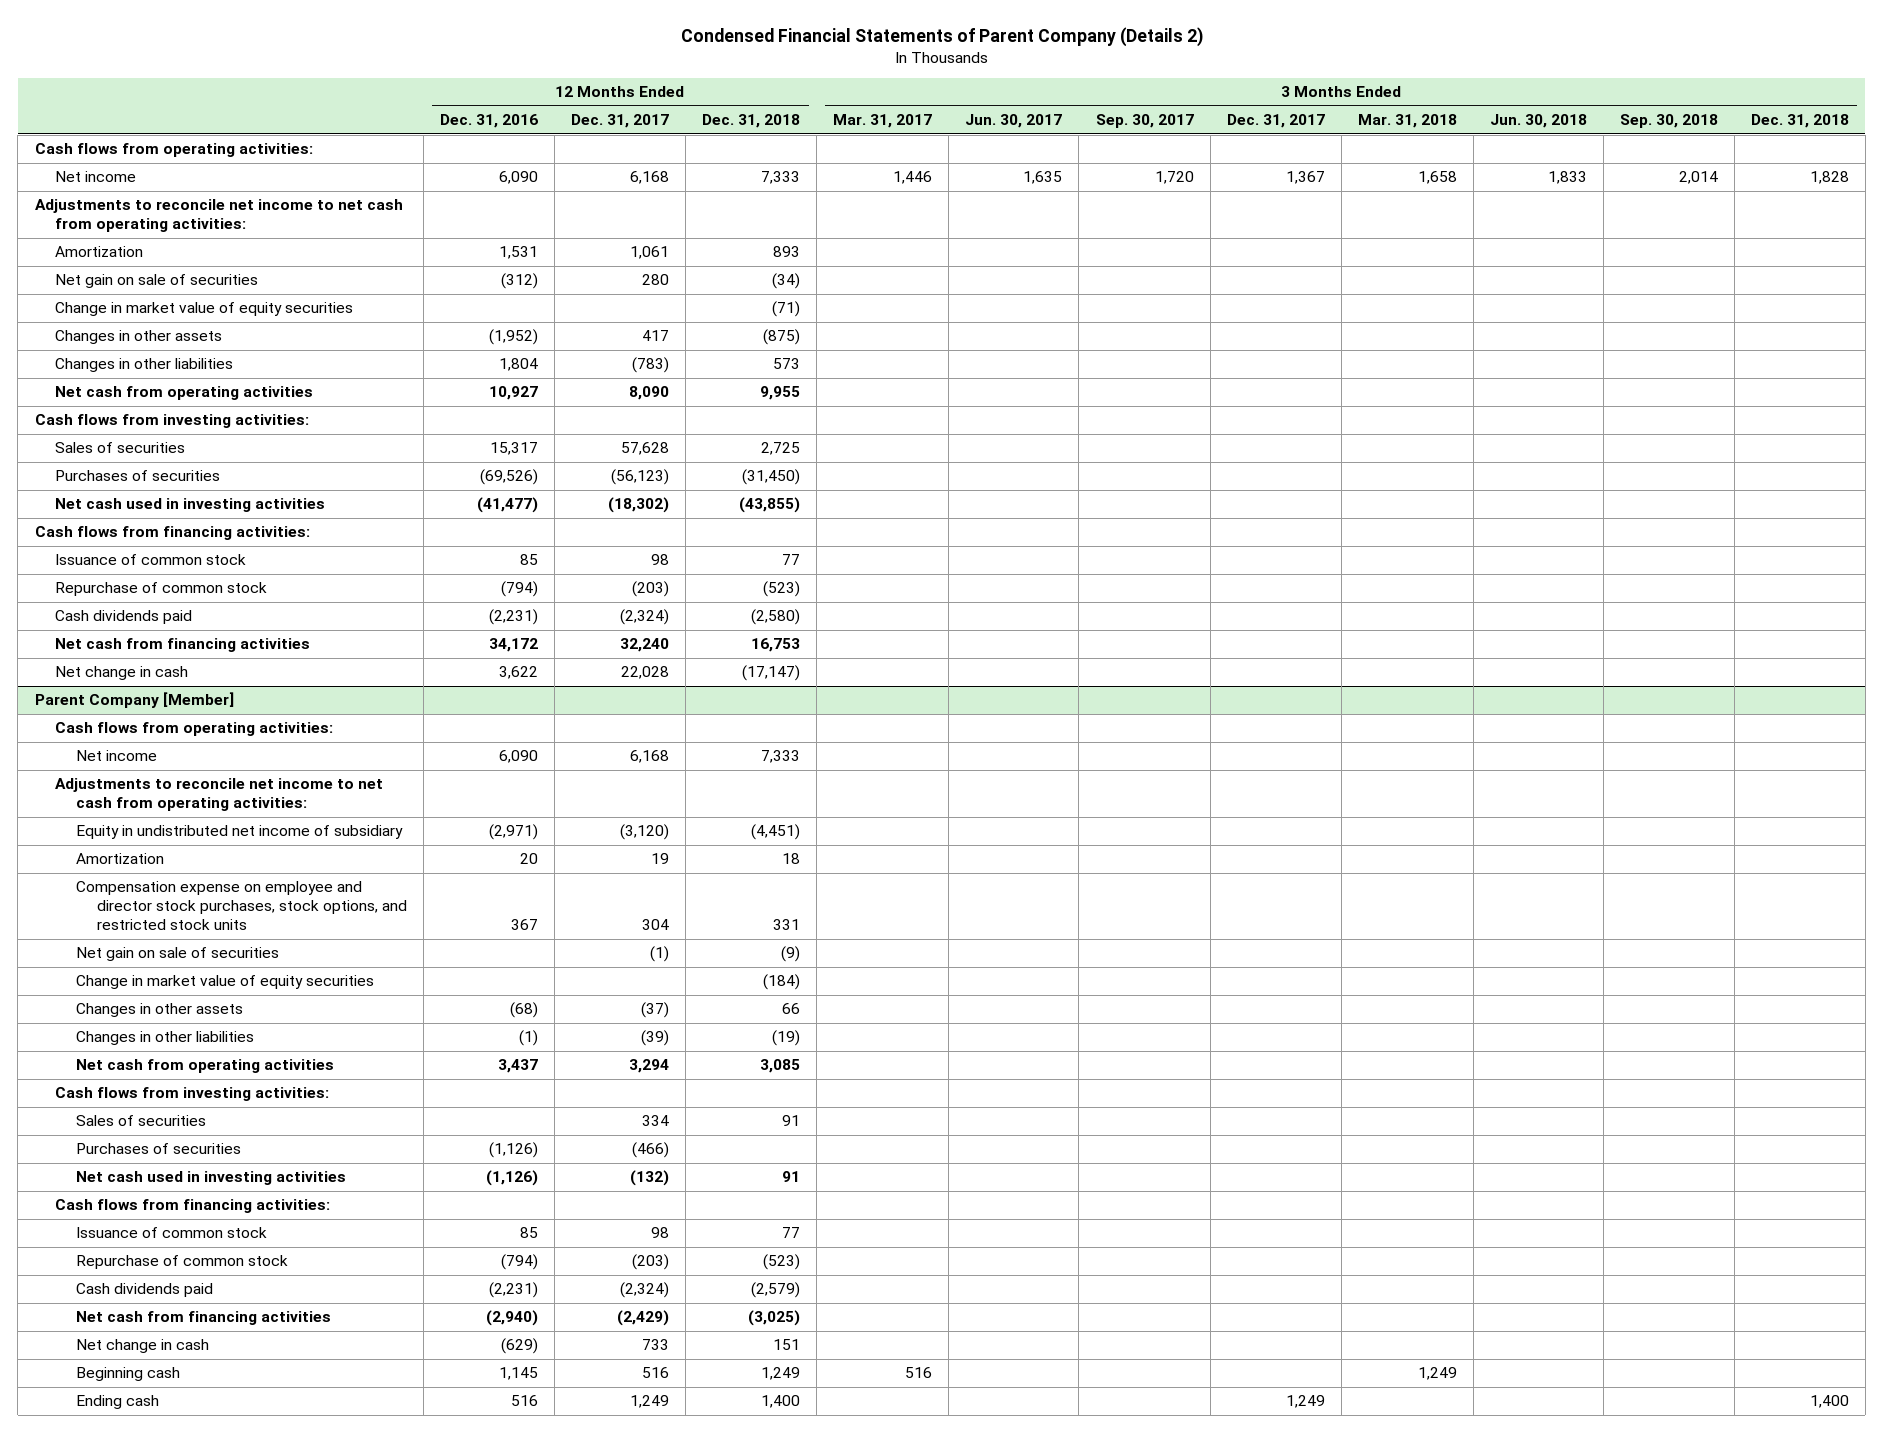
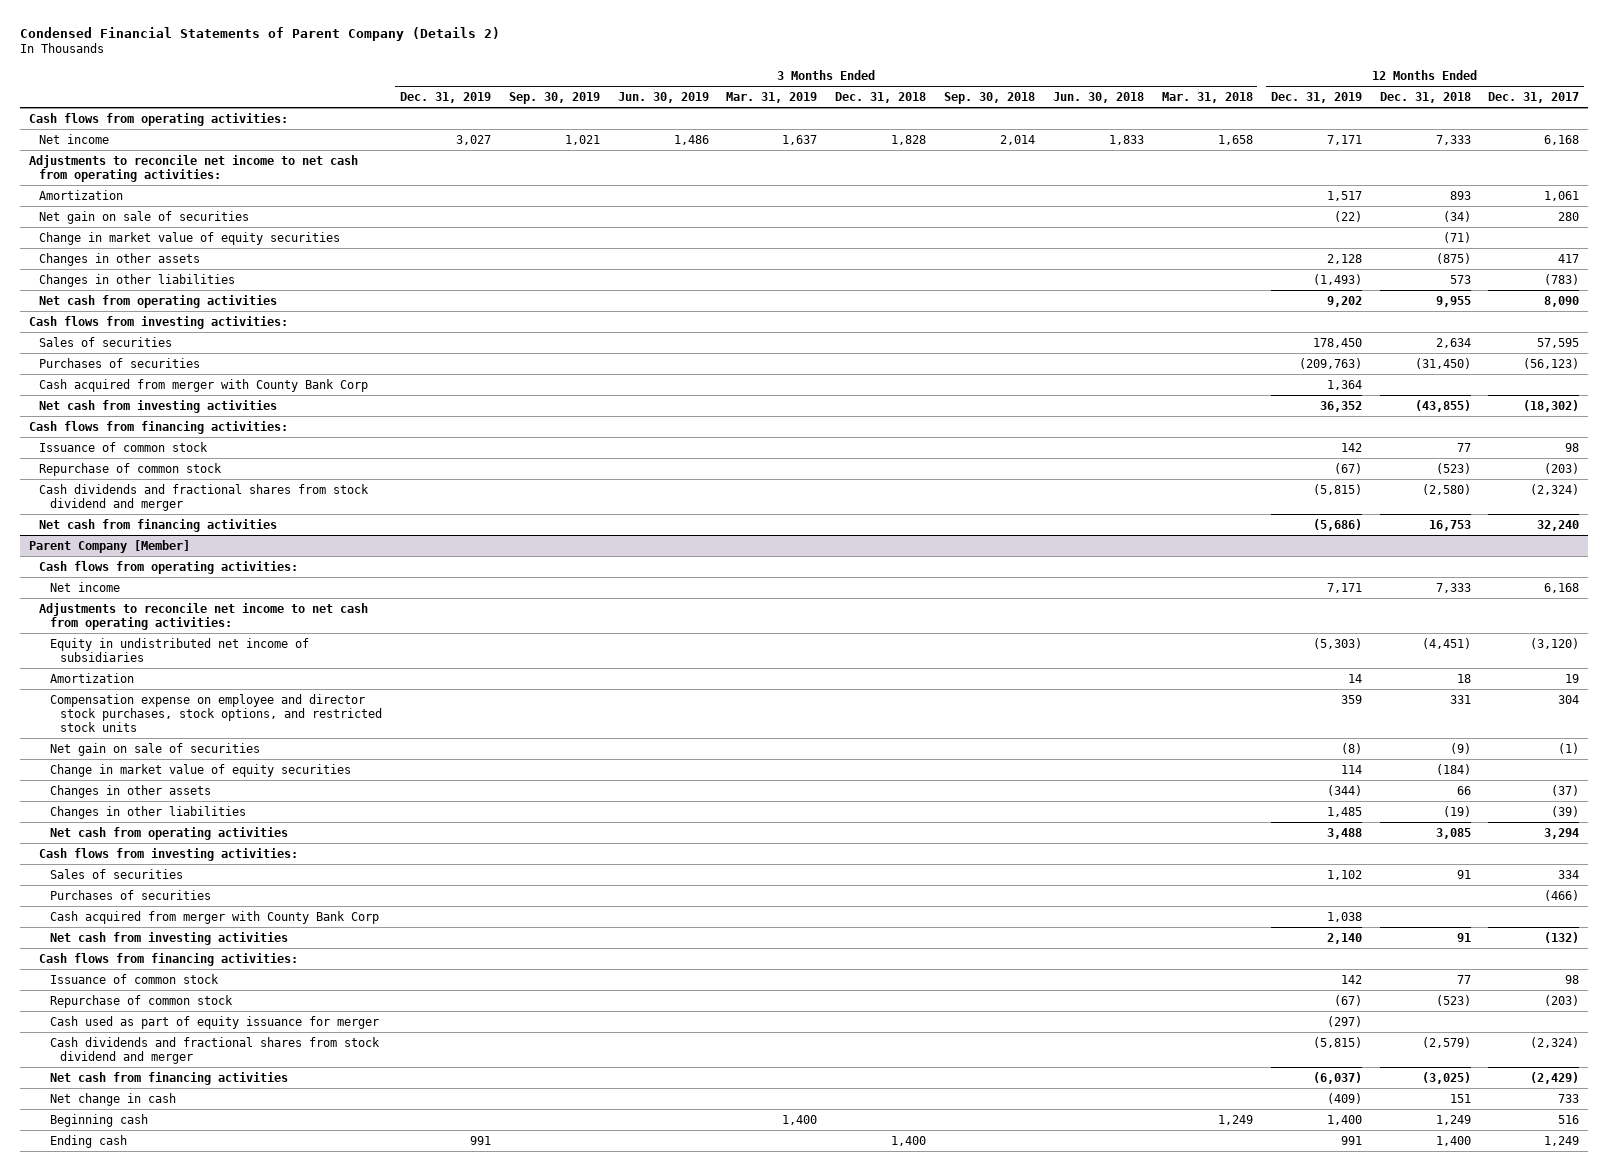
- | 12 Months Ended Dec. 31, 2016 | 12 Months Ended Dec. 31, 2017 | 12 Months Ended Dec. 31, 2018 | 3 Months Ended Mar. 31, 2017 | 3 Months Ended Jun. 30, 2017 | 3 Months Ended Sep. 30, 2017 | 3 Months Ended Dec. 31, 2017 | 3 Months Ended Mar. 31, 2018 | 3 Months Ended Jun. 30, 2018 | 3 Months Ended Sep. 30, 2018 | 3 Months Ended Dec. 31, 2018
+ | 3 Months Ended Dec. 31, 2019 | 3 Months Ended Sep. 30, 2019 | 3 Months Ended Jun. 30, 2019 | 3 Months Ended Mar. 31, 2019 | 3 Months Ended Dec. 31, 2018 | 3 Months Ended Sep. 30, 2018 | 3 Months Ended Jun. 30, 2018 | 3 Months Ended Mar. 31, 2018 | 12 Months Ended Dec. 31, 2019 | 12 Months Ended Dec. 31, 2018 | 12 Months Ended Dec. 31, 2017
- Sales of securities | 15,317 | 57,628 | 2,725 | | | | | | | |
+ Sales of securities | | | | | | | | | 178,450 | 2,634 | 57,595
- Net cash used in investing activities | (41,477) | (18,302) | (43,855) | | | | | | | |
+ Cash acquired from merger with County Bank Corp | | | | | | | | | 1,364 | |
+ Net cash from investing activities | | | | | | | | | 36,352 | (43,855) | (18,302)
- Cash dividends paid | (2,231) | (2,324) | (2,580) | | | | | | | |
+ Cash dividends and fractional shares from stock dividend and merger | | | | | | | | | (5,815) | (2,580) | (2,324)
- Net change in cash | 3,622 | 22,028 | (17,147) | | | | | | | |
@ Parent Company [Member]
- Equity in undistributed net income of subsidiary | (2,971) | (3,120) | (4,451) | | | | | | | |
+ Equity in undistributed net income of subsidiaries | | | | | | | | | (5,303) | (4,451) | (3,120)
- Net cash used in investing activities | (1,126) | (132) | 91 | | | | | | | |
+ Cash acquired from merger with County Bank Corp | | | | | | | | | 1,038 | |
+ Net cash from investing activities | | | | | | | | | 2,140 | 91 | (132)
- Cash dividends paid | (2,231) | (2,324) | (2,579) | | | | | | | |
+ Cash used as part of equity issuance for merger | | | | | | | | | (297) | |
+ Cash dividends and fractional shares from stock dividend and merger | | | | | | | | | (5,815) | (2,579) | (2,324)

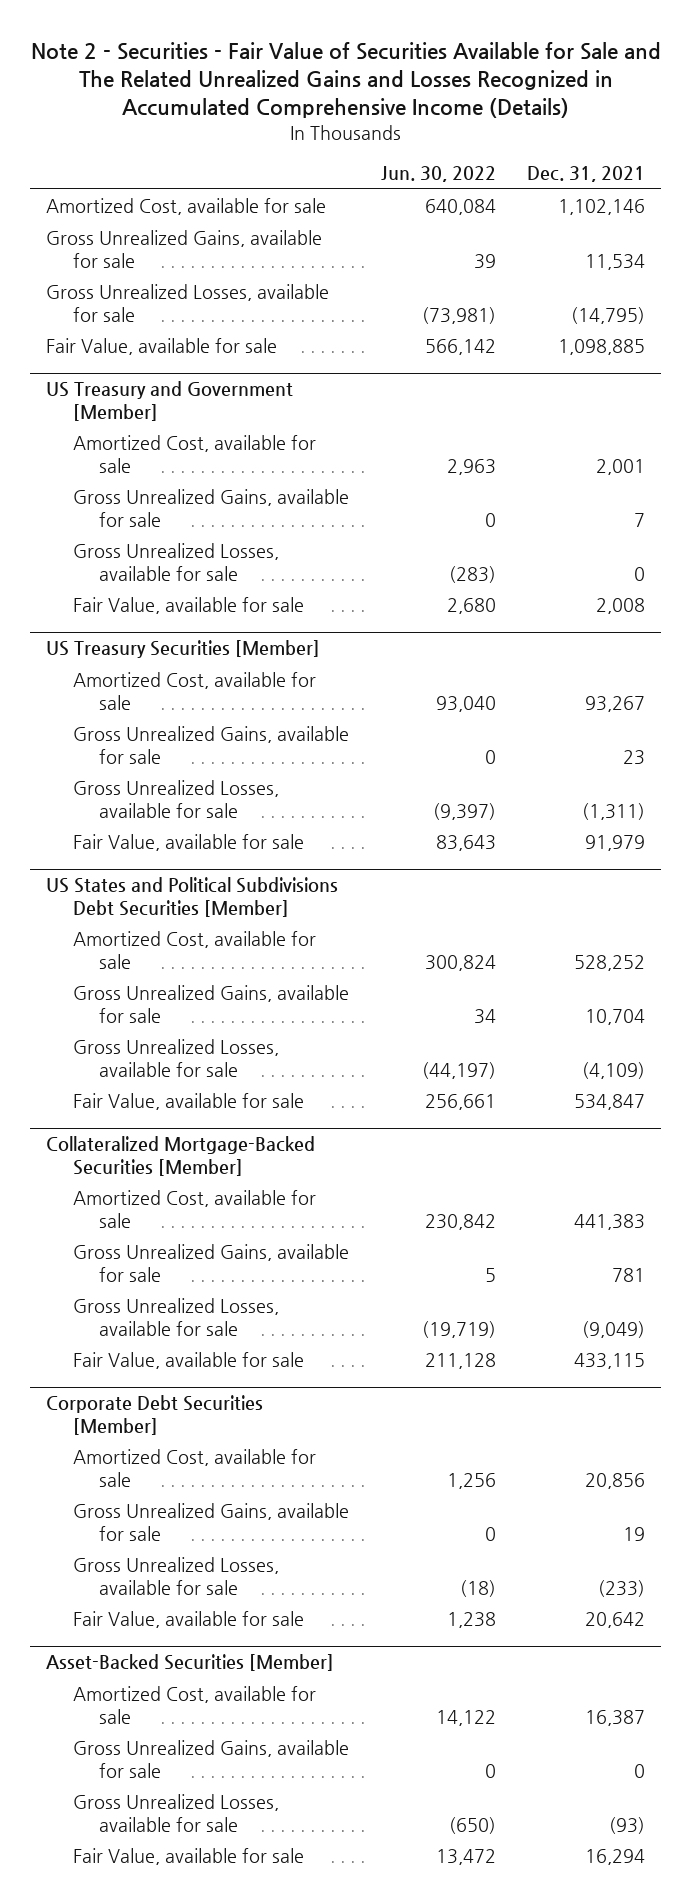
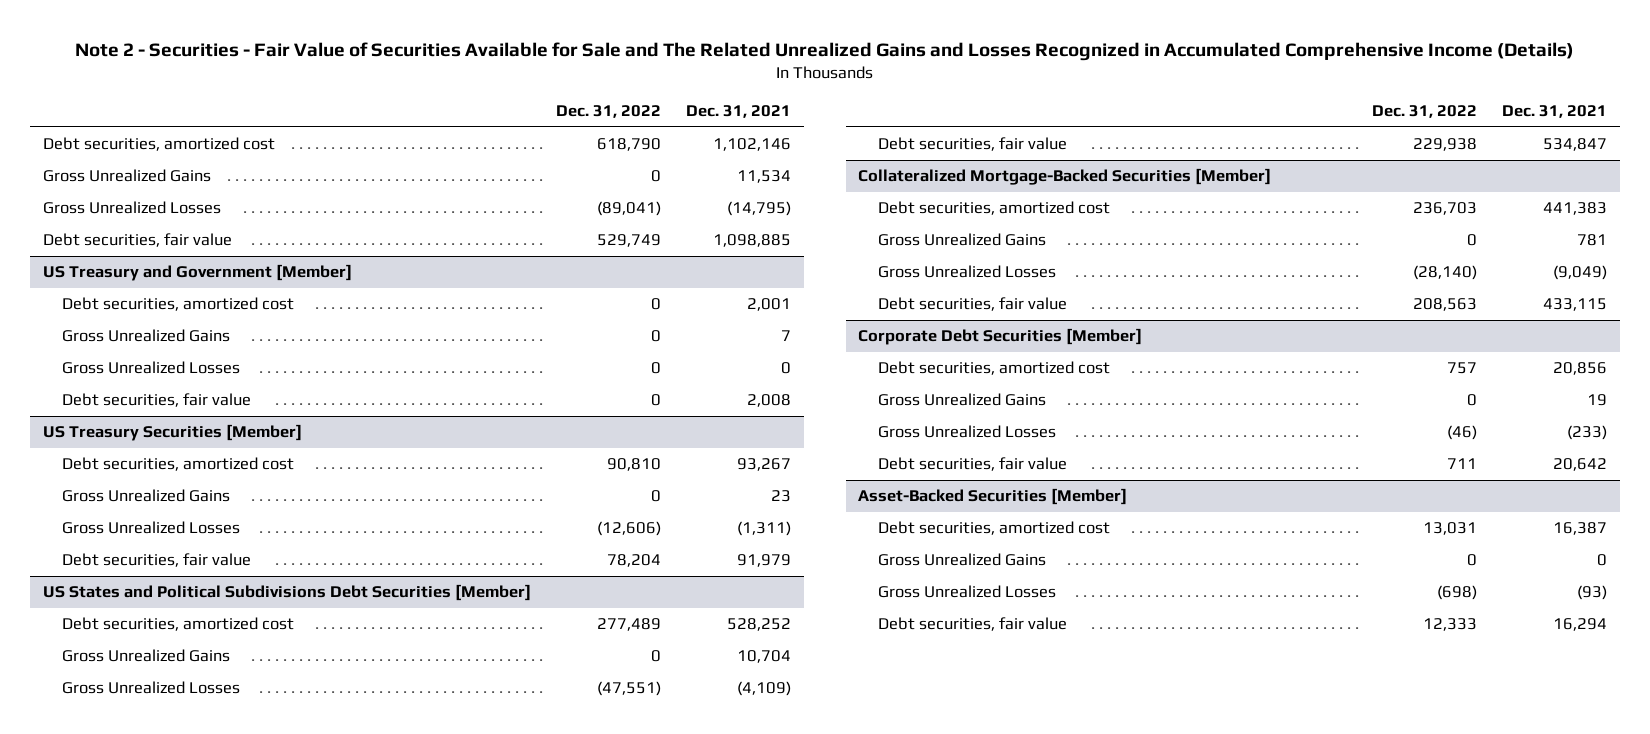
- | Jun. 30, 2022 | Dec. 31, 2021
+ | Dec. 31, 2022 | Dec. 31, 2021
- Amortized Cost, available for sale | 640,084 | 1,102,146
- Gross Unrealized Gains, available for sale | 39 | 11,534
- Gross Unrealized Losses, available for sale | (73,981) | (14,795)
- Fair Value, available for sale | 566,142 | 1,098,885
+ Debt securities, amortized cost | 618,790 | 1,102,146
+ Gross Unrealized Gains | 0 | 11,534
+ Gross Unrealized Losses | (89,041) | (14,795)
+ Debt securities, fair value | 529,749 | 1,098,885
@ US Treasury and Government [Member]
- Amortized Cost, available for sale | 2,963 | 2,001
- Gross Unrealized Gains, available for sale | 0 | 7
- Gross Unrealized Losses, available for sale | (283) | 0
- Fair Value, available for sale | 2,680 | 2,008
+ Debt securities, amortized cost | 0 | 2,001
+ Gross Unrealized Gains | 0 | 7
+ Gross Unrealized Losses | 0 | 0
+ Debt securities, fair value | 0 | 2,008
@ US Treasury Securities [Member]
- Amortized Cost, available for sale | 93,040 | 93,267
- Gross Unrealized Gains, available for sale | 0 | 23
- Gross Unrealized Losses, available for sale | (9,397) | (1,311)
- Fair Value, available for sale | 83,643 | 91,979
+ Debt securities, amortized cost | 90,810 | 93,267
+ Gross Unrealized Gains | 0 | 23
+ Gross Unrealized Losses | (12,606) | (1,311)
+ Debt securities, fair value | 78,204 | 91,979
@ US States and Political Subdivisions Debt Securities [Member]
- Amortized Cost, available for sale | 300,824 | 528,252
- Gross Unrealized Gains, available for sale | 34 | 10,704
- Gross Unrealized Losses, available for sale | (44,197) | (4,109)
- Fair Value, available for sale | 256,661 | 534,847
+ Debt securities, amortized cost | 277,489 | 528,252
+ Gross Unrealized Gains | 0 | 10,704
+ Gross Unrealized Losses | (47,551) | (4,109)
+ Debt securities, fair value | 229,938 | 534,847
@ Collateralized Mortgage-Backed Securities [Member]
- Amortized Cost, available for sale | 230,842 | 441,383
- Gross Unrealized Gains, available for sale | 5 | 781
- Gross Unrealized Losses, available for sale | (19,719) | (9,049)
- Fair Value, available for sale | 211,128 | 433,115
+ Debt securities, amortized cost | 236,703 | 441,383
+ Gross Unrealized Gains | 0 | 781
+ Gross Unrealized Losses | (28,140) | (9,049)
+ Debt securities, fair value | 208,563 | 433,115
@ Corporate Debt Securities [Member]
- Amortized Cost, available for sale | 1,256 | 20,856
- Gross Unrealized Gains, available for sale | 0 | 19
- Gross Unrealized Losses, available for sale | (18) | (233)
- Fair Value, available for sale | 1,238 | 20,642
+ Debt securities, amortized cost | 757 | 20,856
+ Gross Unrealized Gains | 0 | 19
+ Gross Unrealized Losses | (46) | (233)
+ Debt securities, fair value | 711 | 20,642
@ Asset-Backed Securities [Member]
- Amortized Cost, available for sale | 14,122 | 16,387
- Gross Unrealized Gains, available for sale | 0 | 0
- Gross Unrealized Losses, available for sale | (650) | (93)
- Fair Value, available for sale | 13,472 | 16,294
+ Debt securities, amortized cost | 13,031 | 16,387
+ Gross Unrealized Gains | 0 | 0
+ Gross Unrealized Losses | (698) | (93)
+ Debt securities, fair value | 12,333 | 16,294

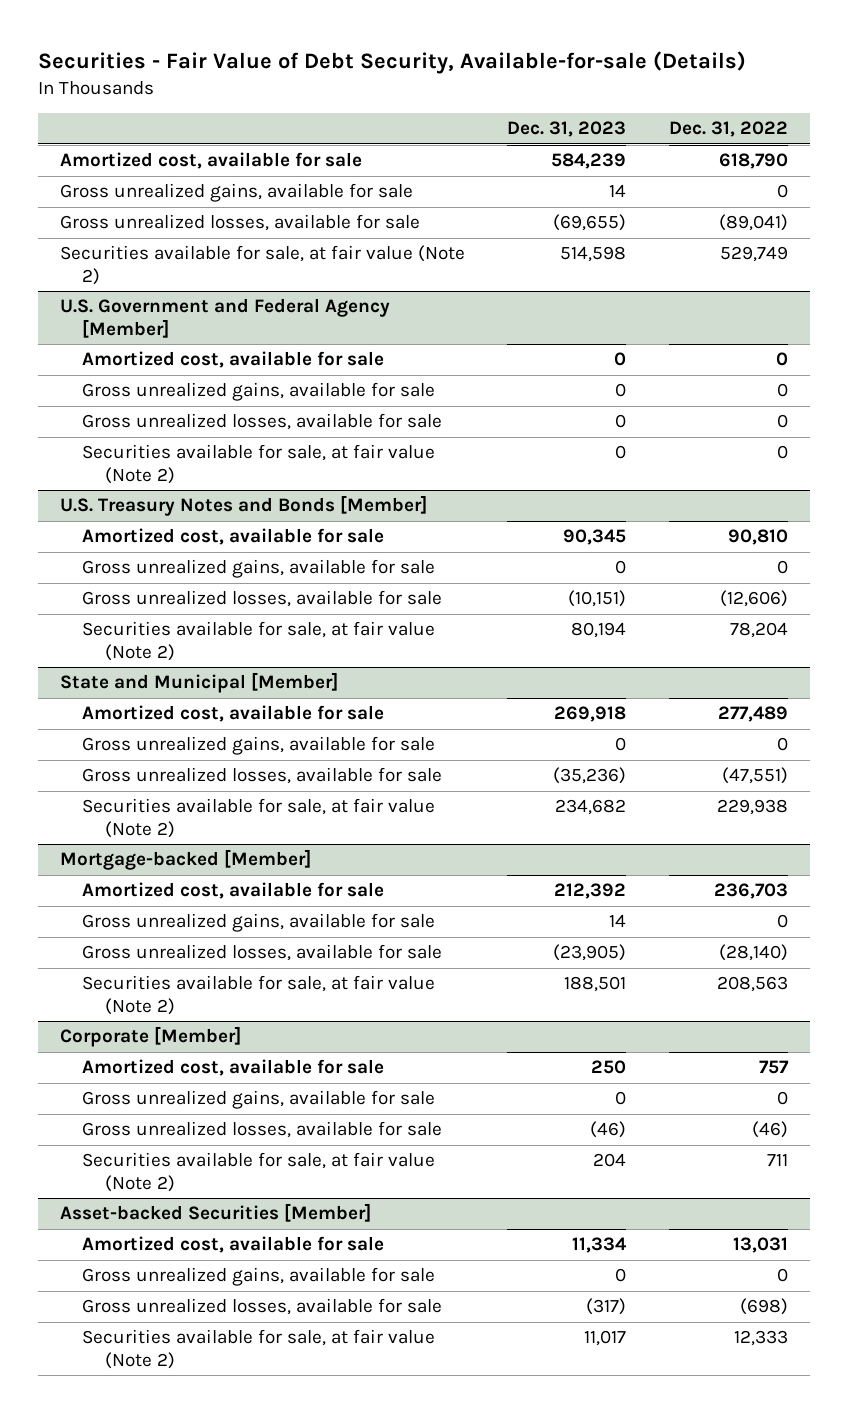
- Note 2 - Securities - Fair Value of Securities Available for Sale and The Related Unrealized Gains and Losses Recognized in Accumulated Comprehensive Income (Details)
+ Securities - Fair Value of Debt Security, Available-for-sale (Details)
- | Dec. 31, 2022 | Dec. 31, 2021
+ | Dec. 31, 2023 | Dec. 31, 2022
- Debt securities, amortized cost | 618,790 | 1,102,146
- Gross Unrealized Gains | 0 | 11,534
- Gross Unrealized Losses | (89,041) | (14,795)
- Debt securities, fair value | 529,749 | 1,098,885
- US Treasury and Government [Member]
- Debt securities, amortized cost | 0 | 2,001
- Gross Unrealized Gains | 0 | 7
- Gross Unrealized Losses | 0 | 0
- Debt securities, fair value | 0 | 2,008
- US Treasury Securities [Member]
- Debt securities, amortized cost | 90,810 | 93,267
- Gross Unrealized Gains | 0 | 23
- Gross Unrealized Losses | (12,606) | (1,311)
- Debt securities, fair value | 78,204 | 91,979
- US States and Political Subdivisions Debt Securities [Member]
- Debt securities, amortized cost | 277,489 | 528,252
- Gross Unrealized Gains | 0 | 10,704
- Gross Unrealized Losses | (47,551) | (4,109)
- Debt securities, fair value | 229,938 | 534,847
- Collateralized Mortgage-Backed Securities [Member]
- Debt securities, amortized cost | 236,703 | 441,383
- Gross Unrealized Gains | 0 | 781
- Gross Unrealized Losses | (28,140) | (9,049)
- Debt securities, fair value | 208,563 | 433,115
- Corporate Debt Securities [Member]
- Debt securities, amortized cost | 757 | 20,856
- Gross Unrealized Gains | 0 | 19
- Gross Unrealized Losses | (46) | (233)
- Debt securities, fair value | 711 | 20,642
- Asset-Backed Securities [Member]
- Debt securities, amortized cost | 13,031 | 16,387
- Gross Unrealized Gains | 0 | 0
- Gross Unrealized Losses | (698) | (93)
- Debt securities, fair value | 12,333 | 16,294
+ Amortized cost, available for sale | 584,239 | 618,790
+ Gross unrealized gains, available for sale | 14 | 0
+ Gross unrealized losses, available for sale | (69,655) | (89,041)
+ Securities available for sale, at fair value (Note 2) | 514,598 | 529,749
+ U.S. Government and Federal Agency [Member]
+ Amortized cost, available for sale | 0 | 0
+ Gross unrealized gains, available for sale | 0 | 0
+ Gross unrealized losses, available for sale | 0 | 0
+ Securities available for sale, at fair value (Note 2) | 0 | 0
+ U.S. Treasury Notes and Bonds [Member]
+ Amortized cost, available for sale | 90,345 | 90,810
+ Gross unrealized gains, available for sale | 0 | 0
+ Gross unrealized losses, available for sale | (10,151) | (12,606)
+ Securities available for sale, at fair value (Note 2) | 80,194 | 78,204
+ State and Municipal [Member]
+ Amortized cost, available for sale | 269,918 | 277,489
+ Gross unrealized gains, available for sale | 0 | 0
+ Gross unrealized losses, available for sale | (35,236) | (47,551)
+ Securities available for sale, at fair value (Note 2) | 234,682 | 229,938
+ Mortgage-backed [Member]
+ Amortized cost, available for sale | 212,392 | 236,703
+ Gross unrealized gains, available for sale | 14 | 0
+ Gross unrealized losses, available for sale | (23,905) | (28,140)
+ Securities available for sale, at fair value (Note 2) | 188,501 | 208,563
+ Corporate [Member]
+ Amortized cost, available for sale | 250 | 757
+ Gross unrealized gains, available for sale | 0 | 0
+ Gross unrealized losses, available for sale | (46) | (46)
+ Securities available for sale, at fair value (Note 2) | 204 | 711
+ Asset-backed Securities [Member]
+ Amortized cost, available for sale | 11,334 | 13,031
+ Gross unrealized gains, available for sale | 0 | 0
+ Gross unrealized losses, available for sale | (317) | (698)
+ Securities available for sale, at fair value (Note 2) | 11,017 | 12,333

